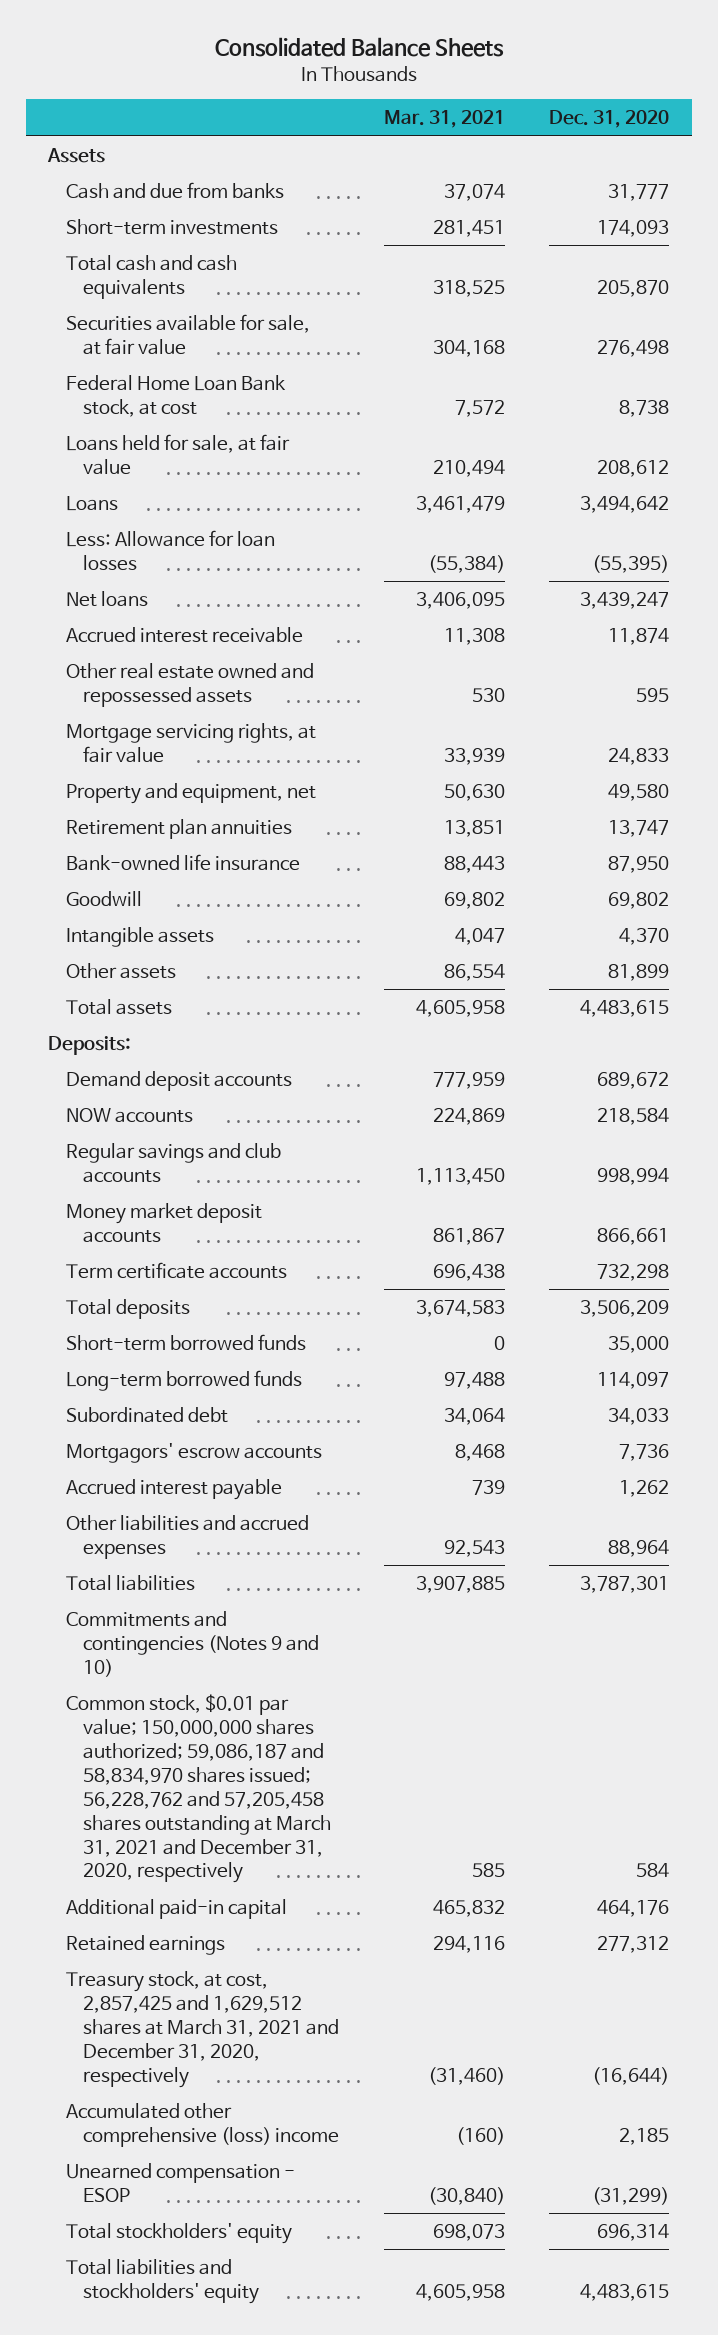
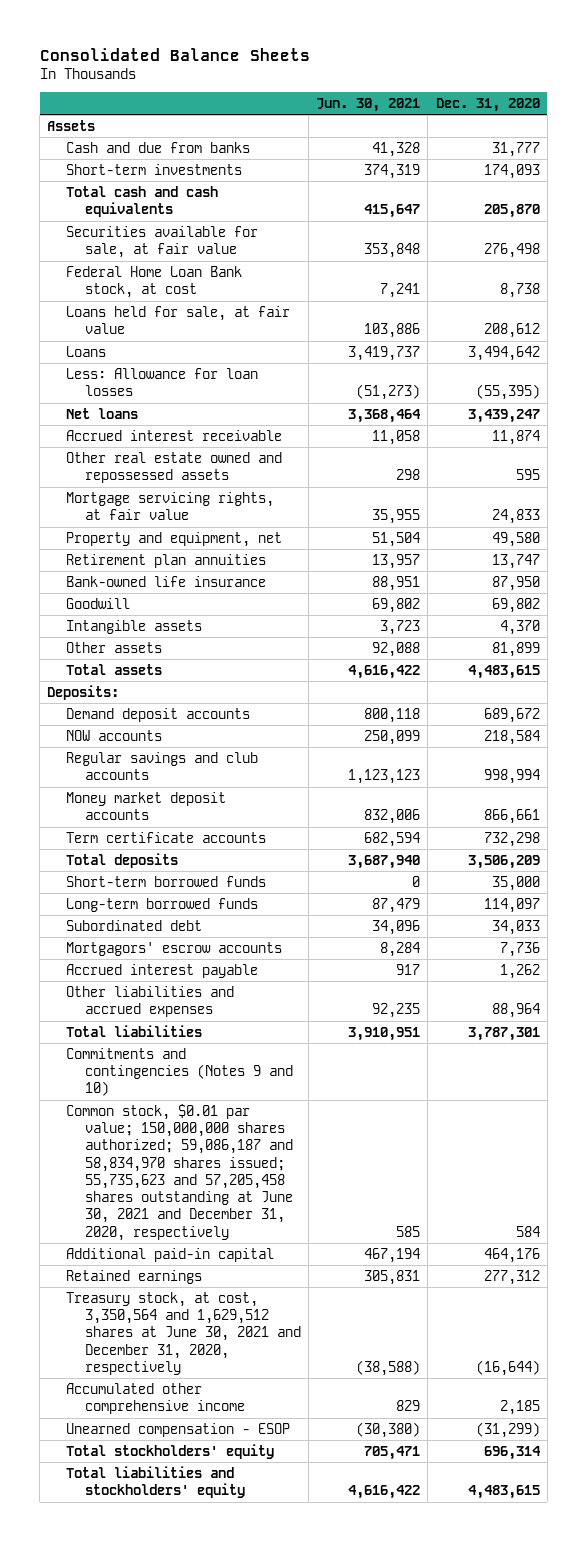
- | Mar. 31, 2021 | Dec. 31, 2020
+ | Jun. 30, 2021 | Dec. 31, 2020
- Common stock, $0.01 par value; 150,000,000 shares authorized; 59,086,187 and 58,834,970 shares issued; 56,228,762 and 57,205,458 shares outstanding at March 31, 2021 and December 31, 2020, respectively | 585 | 584
+ Common stock, $0.01 par value; 150,000,000 shares authorized; 59,086,187 and 58,834,970 shares issued; 55,735,623 and 57,205,458 shares outstanding at June 30, 2021 and December 31, 2020, respectively | 585 | 584
- Treasury stock, at cost, 2,857,425 and 1,629,512 shares at March 31, 2021 and December 31, 2020, respectively | (31,460) | (16,644)
- Accumulated other comprehensive (loss) income | (160) | 2,185
+ Treasury stock, at cost, 3,350,564 and 1,629,512 shares at June 30, 2021 and December 31, 2020, respectively | (38,588) | (16,644)
+ Accumulated other comprehensive income | 829 | 2,185

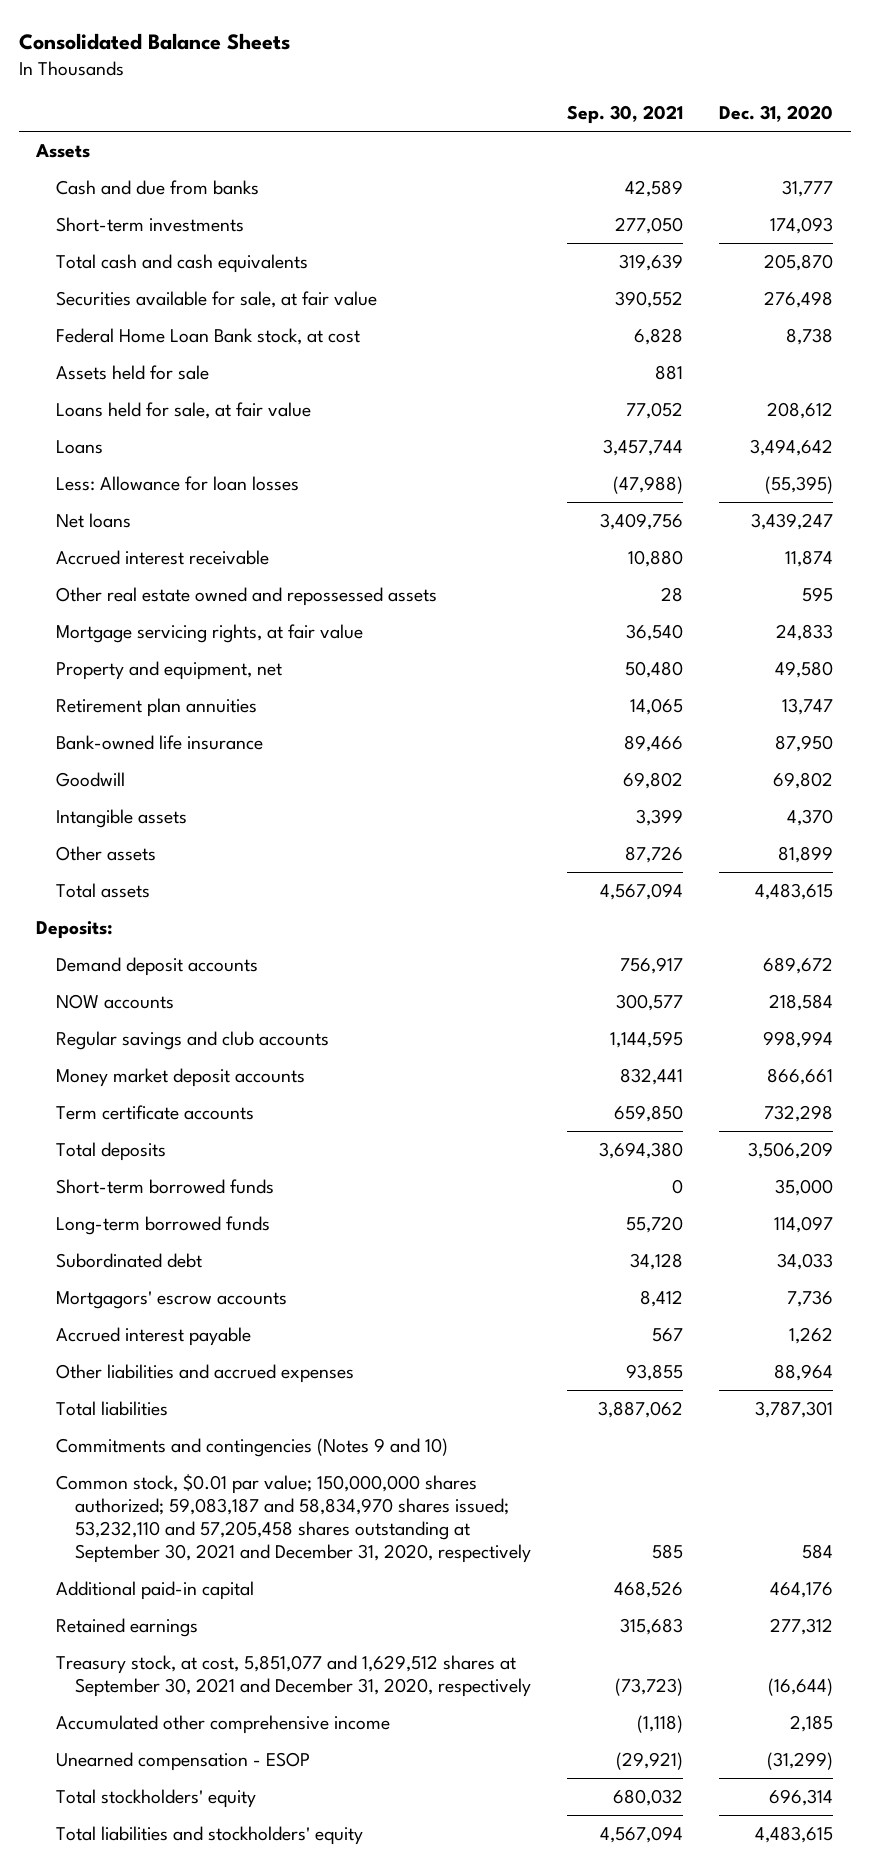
- | Jun. 30, 2021 | Dec. 31, 2020
+ | Sep. 30, 2021 | Dec. 31, 2020
+ Assets held for sale | 881 |
- Common stock, $0.01 par value; 150,000,000 shares authorized; 59,086,187 and 58,834,970 shares issued; 55,735,623 and 57,205,458 shares outstanding at June 30, 2021 and December 31, 2020, respectively | 585 | 584
+ Common stock, $0.01 par value; 150,000,000 shares authorized; 59,083,187 and 58,834,970 shares issued; 53,232,110 and 57,205,458 shares outstanding at September 30, 2021 and December 31, 2020, respectively | 585 | 584
- Treasury stock, at cost, 3,350,564 and 1,629,512 shares at June 30, 2021 and December 31, 2020, respectively | (38,588) | (16,644)
+ Treasury stock, at cost, 5,851,077 and 1,629,512 shares at September 30, 2021 and December 31, 2020, respectively | (73,723) | (16,644)

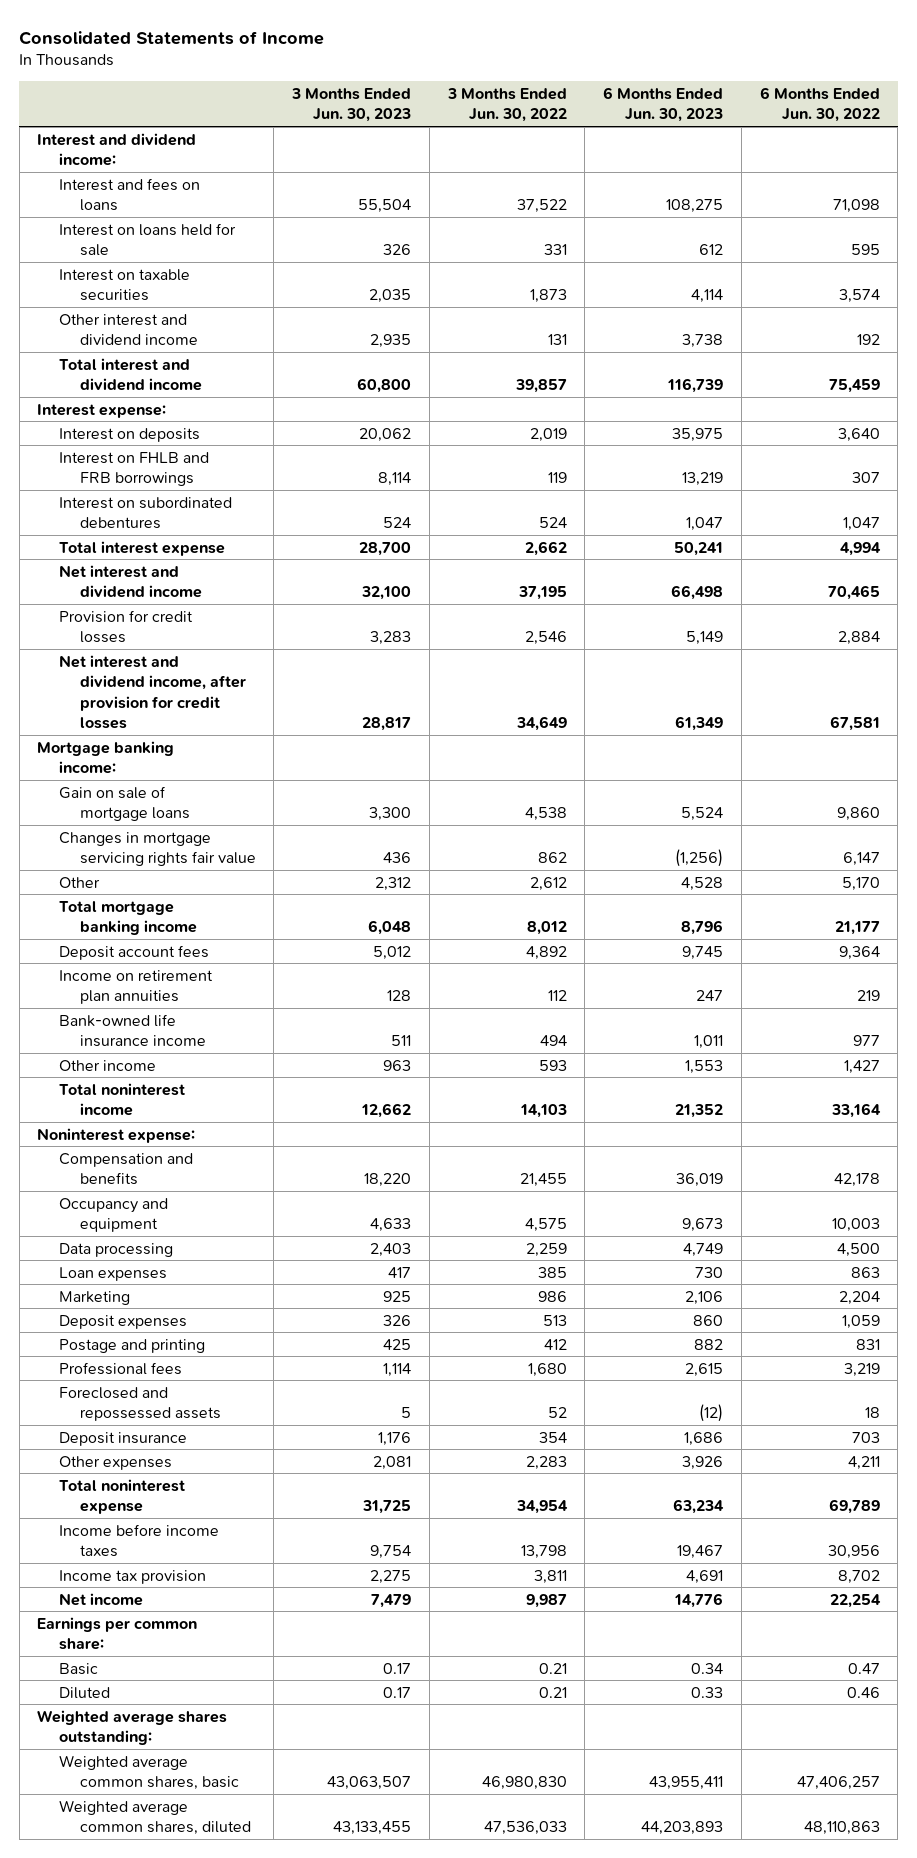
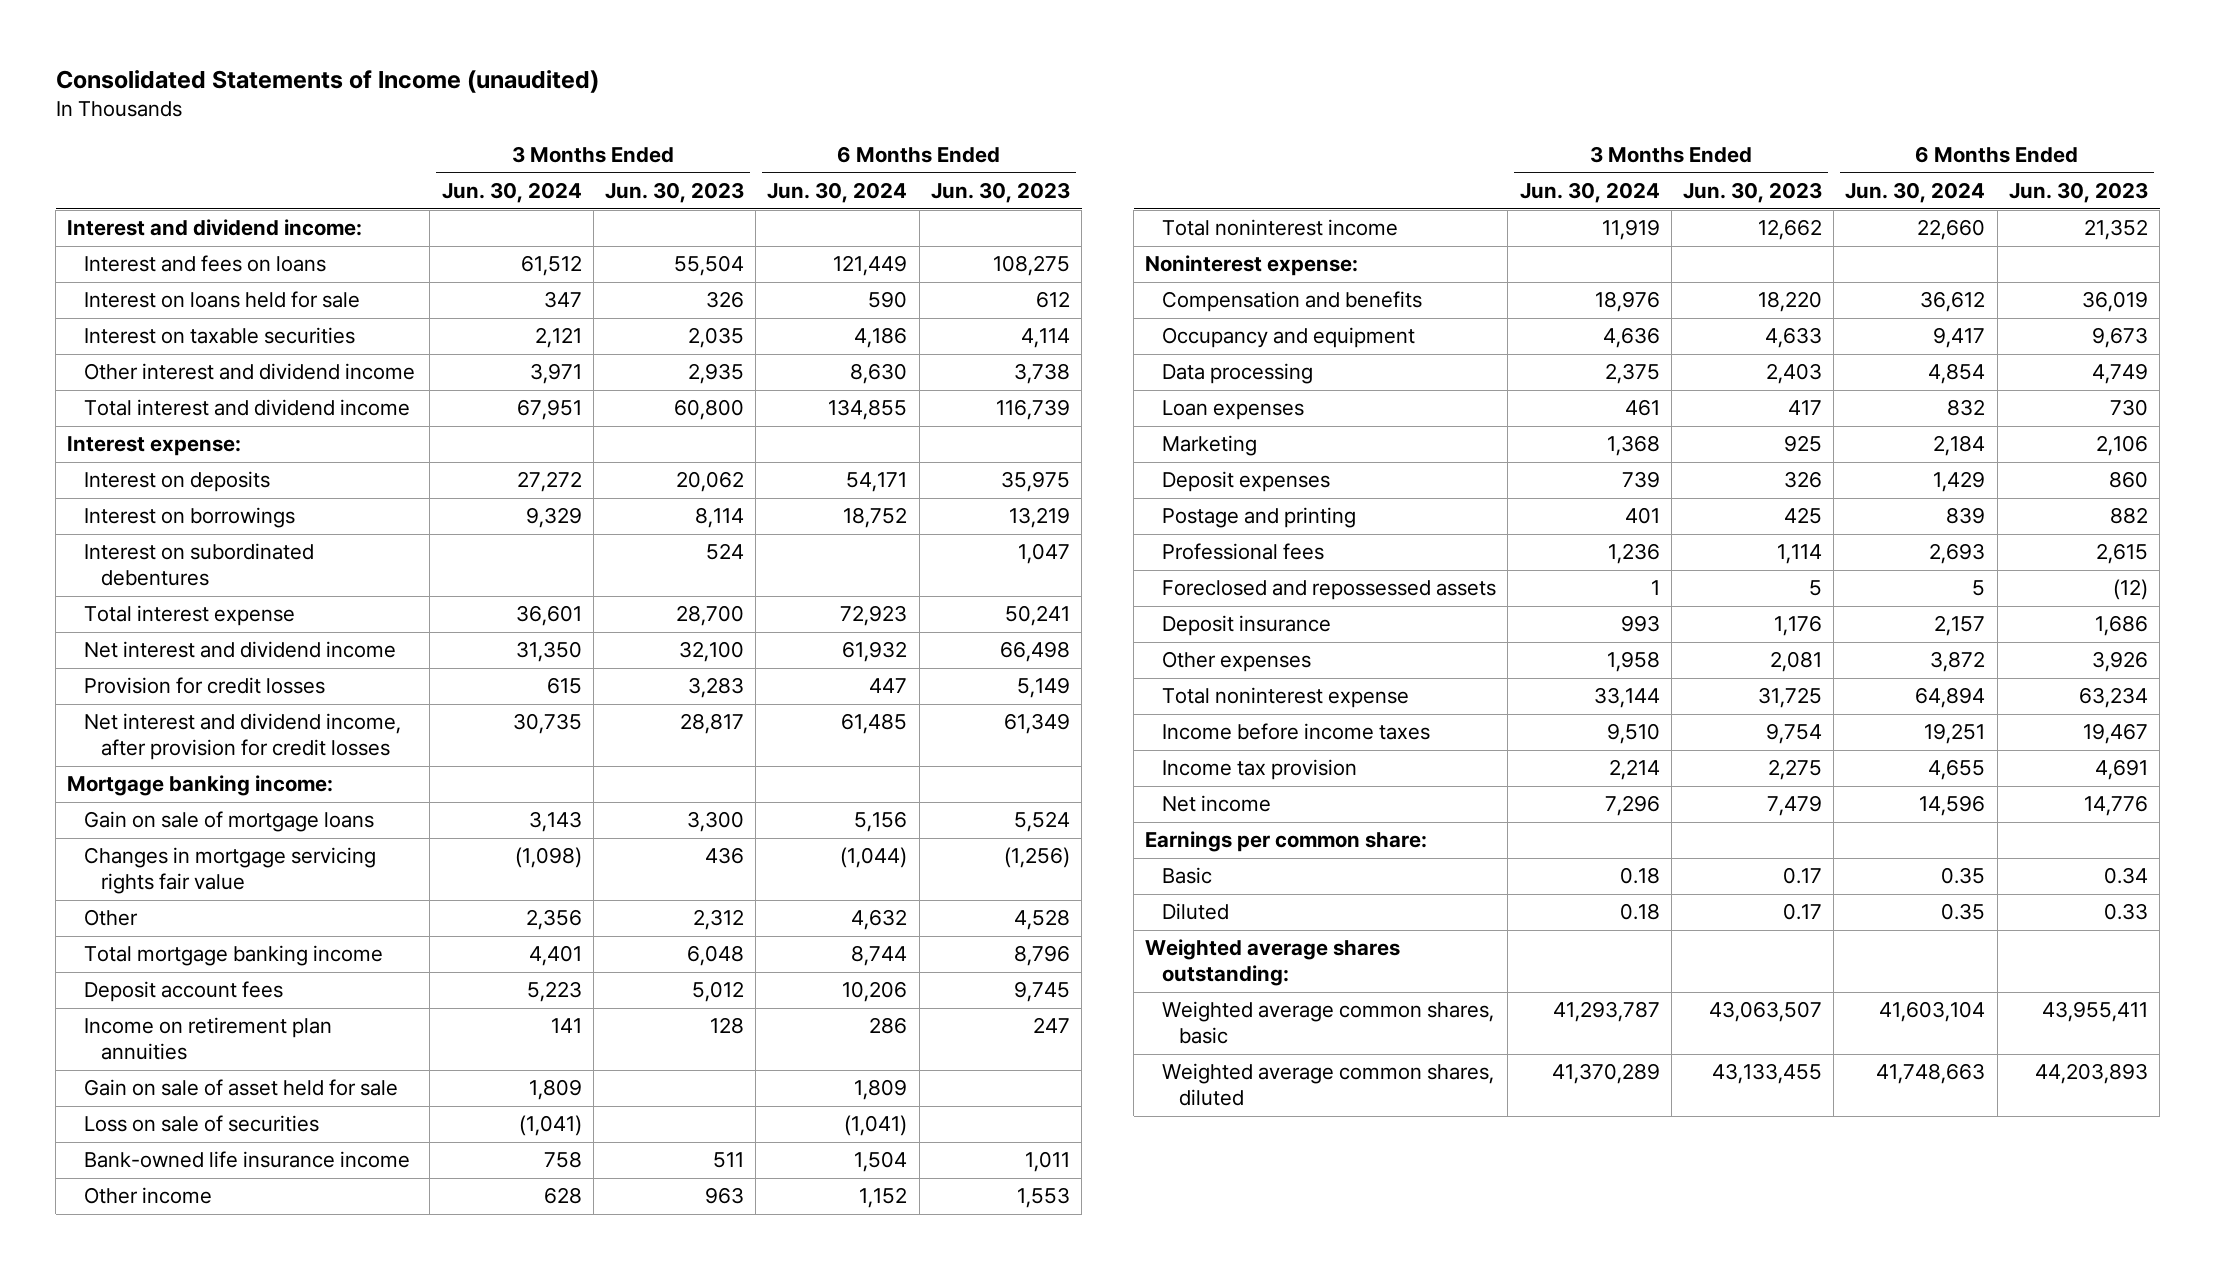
- Consolidated Statements of Income
+ Consolidated Statements of Income (unaudited)
- | 3 Months Ended Jun. 30, 2023 | 3 Months Ended Jun. 30, 2022 | 6 Months Ended Jun. 30, 2023 | 6 Months Ended Jun. 30, 2022
+ | 3 Months Ended Jun. 30, 2024 | 3 Months Ended Jun. 30, 2023 | 6 Months Ended Jun. 30, 2024 | 6 Months Ended Jun. 30, 2023
- Interest on FHLB and FRB borrowings | 8,114 | 119 | 13,219 | 307
+ Interest on borrowings | 9,329 | 8,114 | 18,752 | 13,219
+ Gain on sale of asset held for sale | 1,809 | | 1,809 |
+ Loss on sale of securities | (1,041) | | (1,041) |

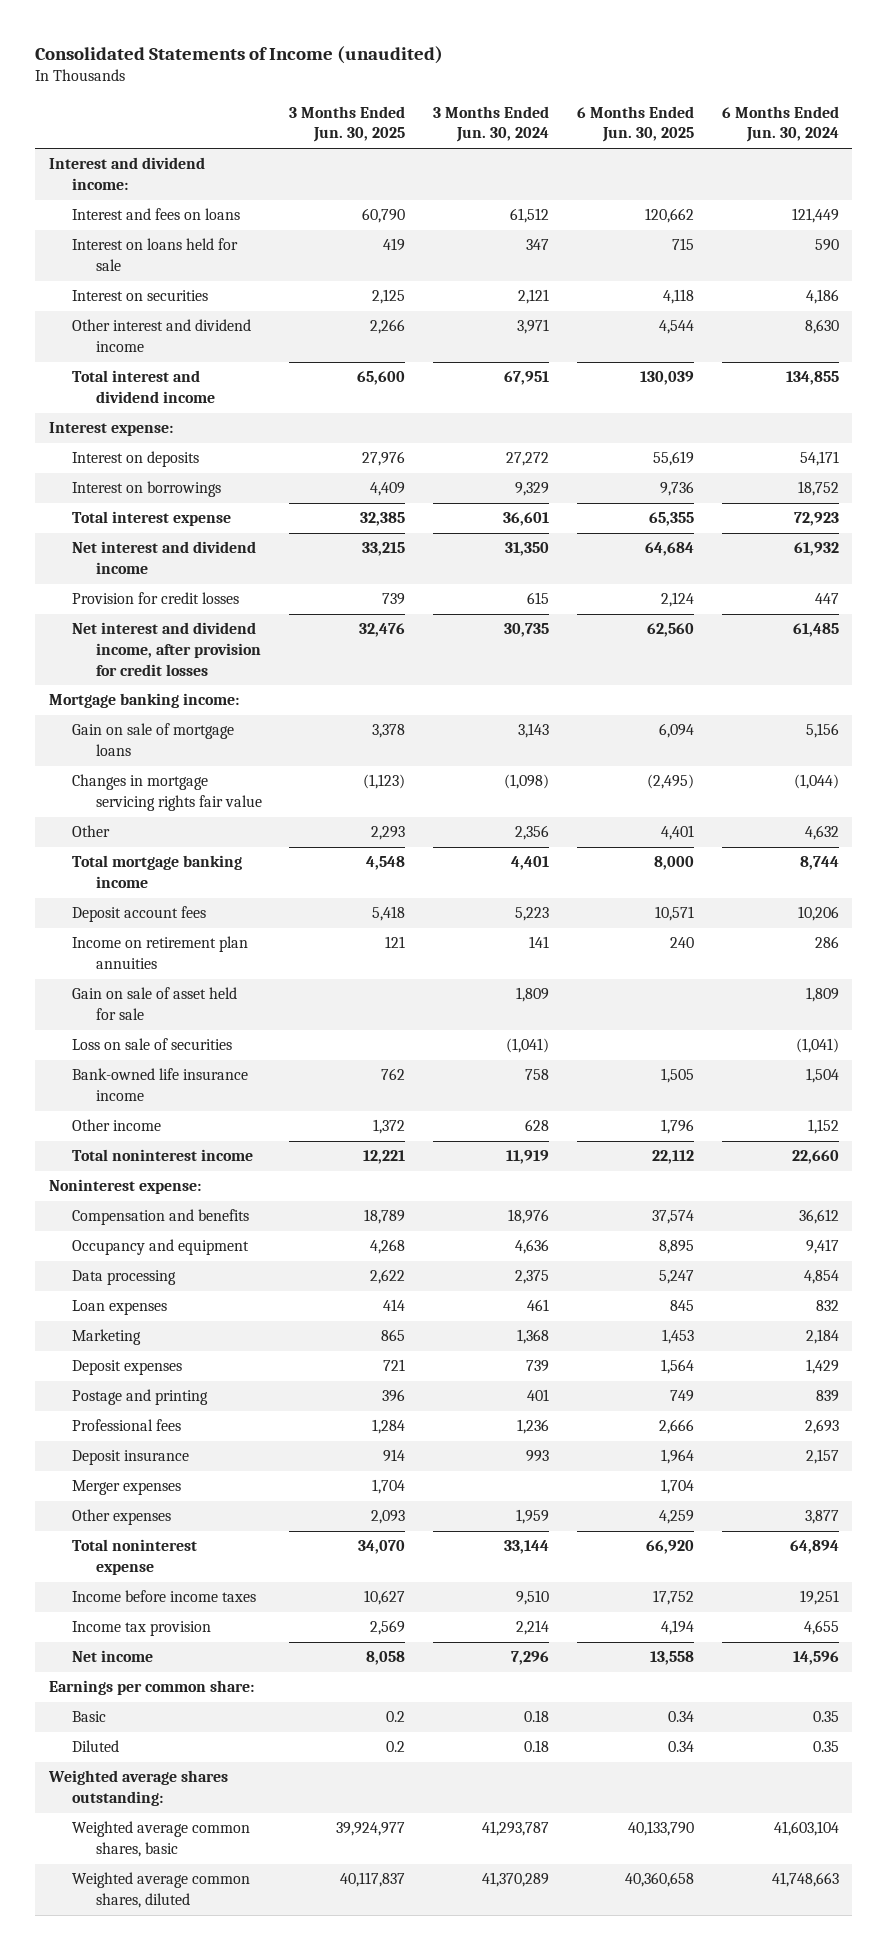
- | 3 Months Ended Jun. 30, 2024 | 3 Months Ended Jun. 30, 2023 | 6 Months Ended Jun. 30, 2024 | 6 Months Ended Jun. 30, 2023
+ | 3 Months Ended Jun. 30, 2025 | 3 Months Ended Jun. 30, 2024 | 6 Months Ended Jun. 30, 2025 | 6 Months Ended Jun. 30, 2024
- Interest on taxable securities | 2,121 | 2,035 | 4,186 | 4,114
+ Interest on securities | 2,125 | 2,121 | 4,118 | 4,186
- Interest on subordinated debentures | | 524 | | 1,047
- Foreclosed and repossessed assets | 1 | 5 | 5 | (12)
- Other expenses | 1,958 | 2,081 | 3,872 | 3,926
+ Merger expenses | 1,704 | | 1,704 |
+ Other expenses | 2,093 | 1,959 | 4,259 | 3,877

